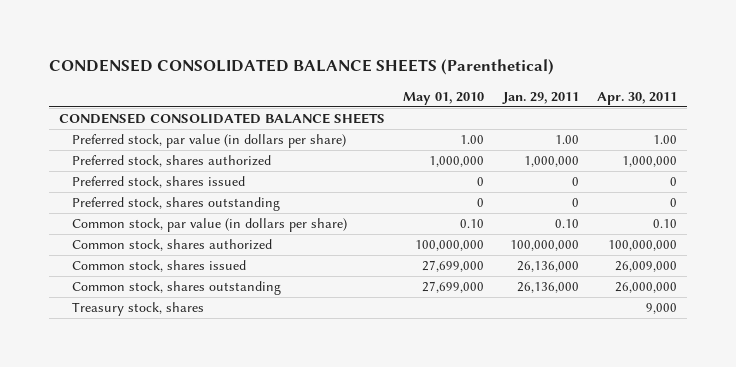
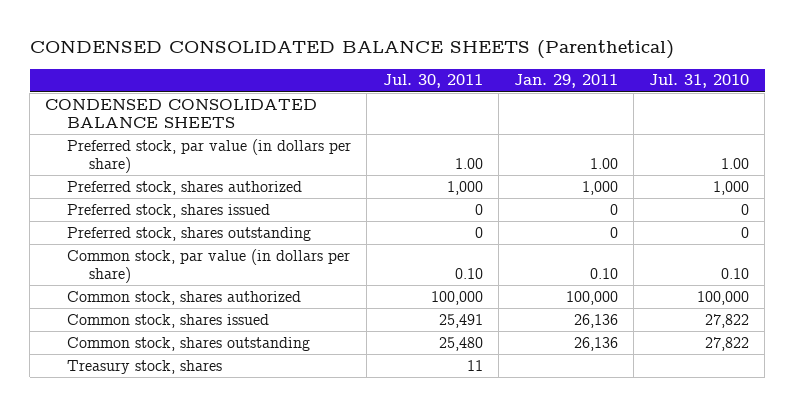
- | May 01, 2010 | Jan. 29, 2011 | Apr. 30, 2011
+ | Jul. 30, 2011 | Jan. 29, 2011 | Jul. 31, 2010
- Preferred stock, shares authorized | 1,000,000 | 1,000,000 | 1,000,000
+ Preferred stock, shares authorized | 1,000 | 1,000 | 1,000
- Common stock, shares authorized | 100,000,000 | 100,000,000 | 100,000,000
- Common stock, shares issued | 27,699,000 | 26,136,000 | 26,009,000
- Common stock, shares outstanding | 27,699,000 | 26,136,000 | 26,000,000
+ Common stock, shares authorized | 100,000 | 100,000 | 100,000
+ Common stock, shares issued | 25,491 | 26,136 | 27,822
+ Common stock, shares outstanding | 25,480 | 26,136 | 27,822

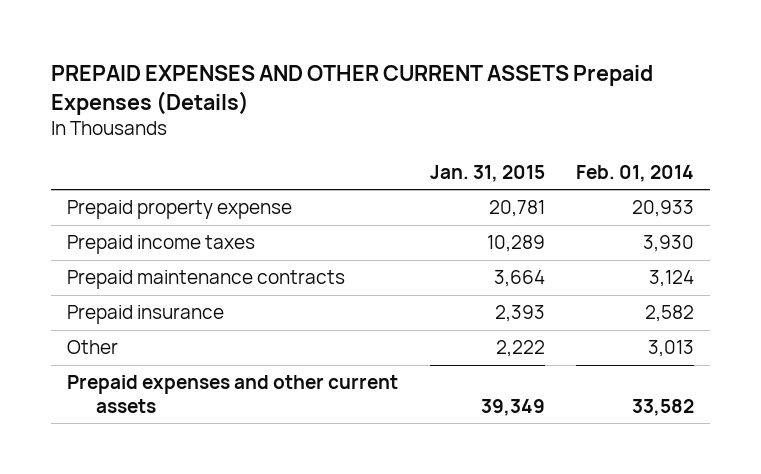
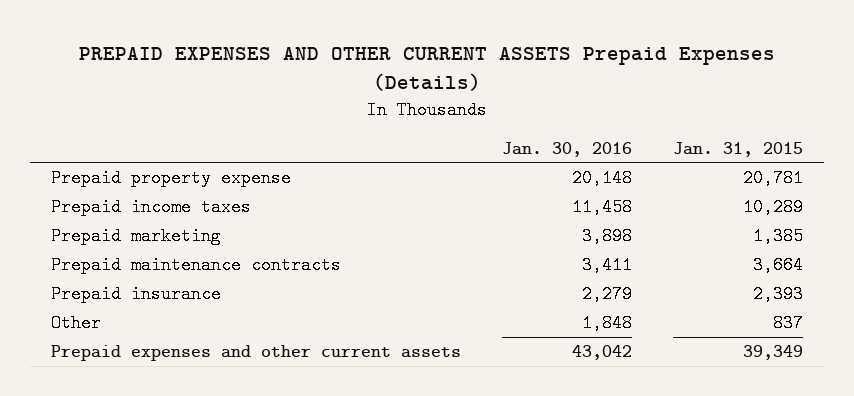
- | Jan. 31, 2015 | Feb. 01, 2014
+ | Jan. 30, 2016 | Jan. 31, 2015
+ Prepaid marketing | 3,898 | 1,385
- Other | 2,222 | 3,013
+ Other | 1,848 | 837

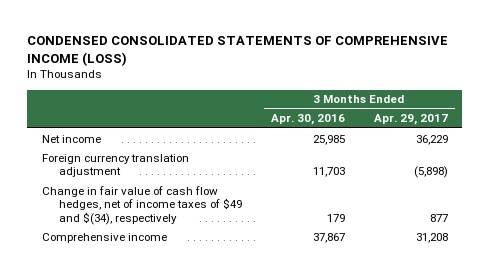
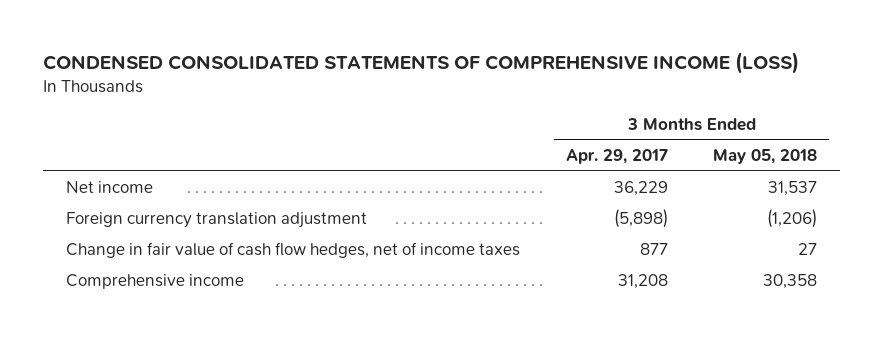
- | 3 Months Ended Apr. 30, 2016 | 3 Months Ended Apr. 29, 2017
+ | 3 Months Ended Apr. 29, 2017 | 3 Months Ended May 05, 2018
- Change in fair value of cash flow hedges, net of income taxes of $49 and $(34), respectively | 179 | 877
+ Change in fair value of cash flow hedges, net of income taxes | 877 | 27

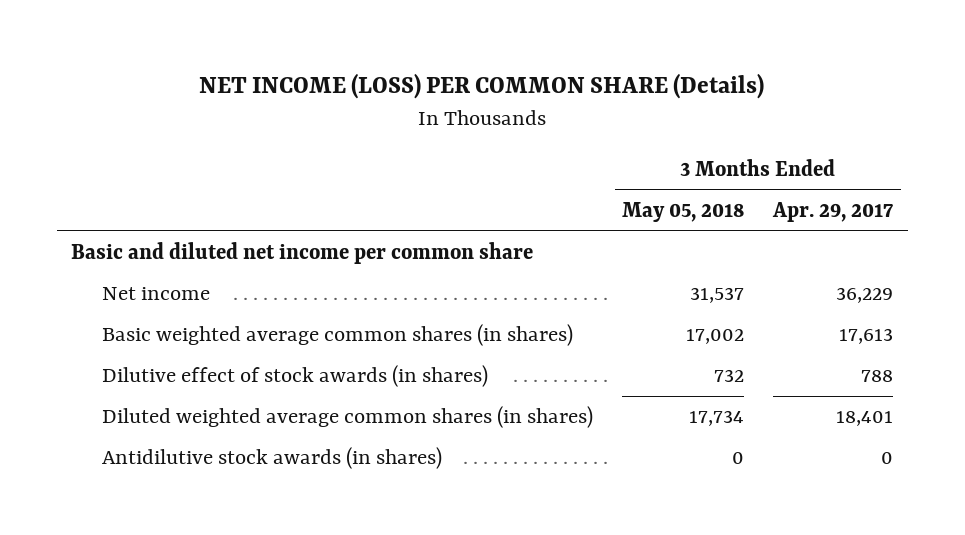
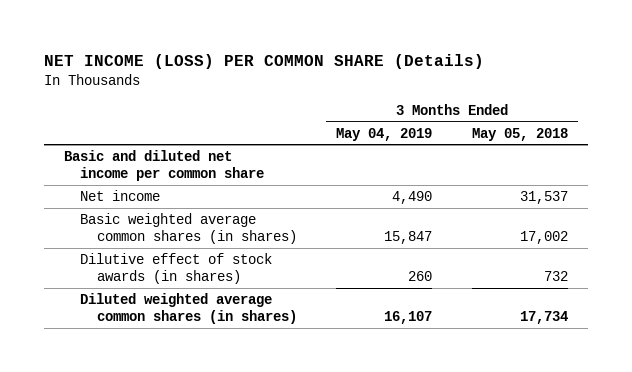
- | 3 Months Ended May 05, 2018 | 3 Months Ended Apr. 29, 2017
+ | 3 Months Ended May 04, 2019 | 3 Months Ended May 05, 2018
- Antidilutive stock awards (in shares) | 0 | 0

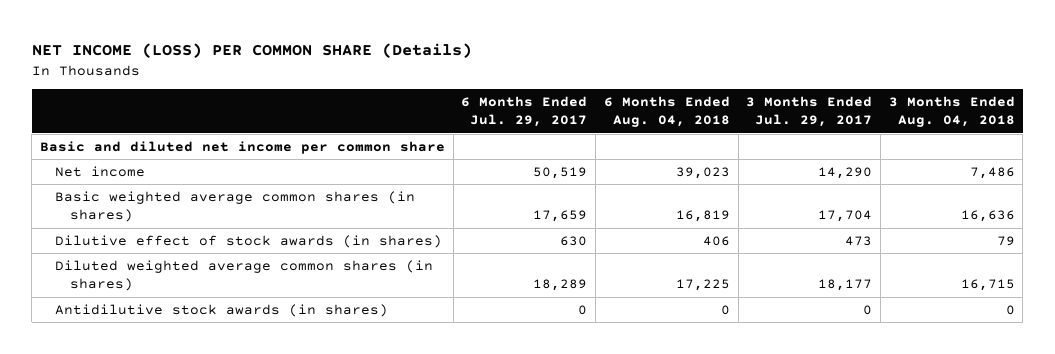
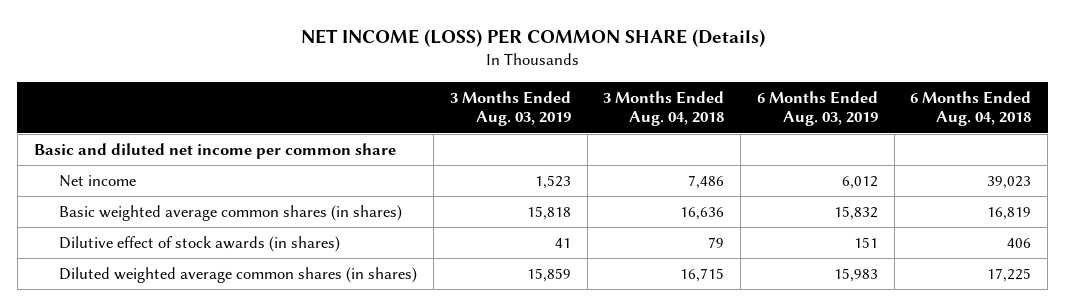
- | 6 Months Ended Jul. 29, 2017 | 6 Months Ended Aug. 04, 2018 | 3 Months Ended Jul. 29, 2017 | 3 Months Ended Aug. 04, 2018
+ | 3 Months Ended Aug. 03, 2019 | 3 Months Ended Aug. 04, 2018 | 6 Months Ended Aug. 03, 2019 | 6 Months Ended Aug. 04, 2018
- Antidilutive stock awards (in shares) | 0 | 0 | 0 | 0

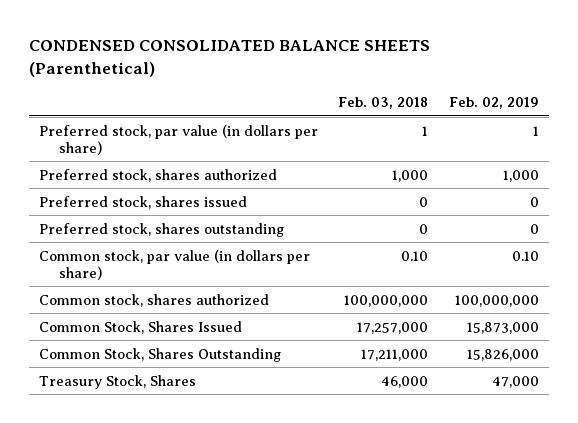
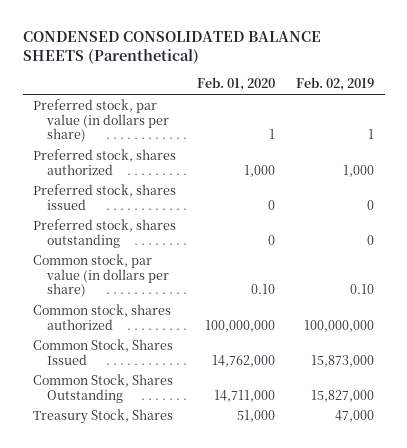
- | Feb. 03, 2018 | Feb. 02, 2019
+ | Feb. 01, 2020 | Feb. 02, 2019
- Common Stock, Shares Outstanding | 17,211,000 | 15,826,000
+ Common Stock, Shares Outstanding | 14,711,000 | 15,827,000

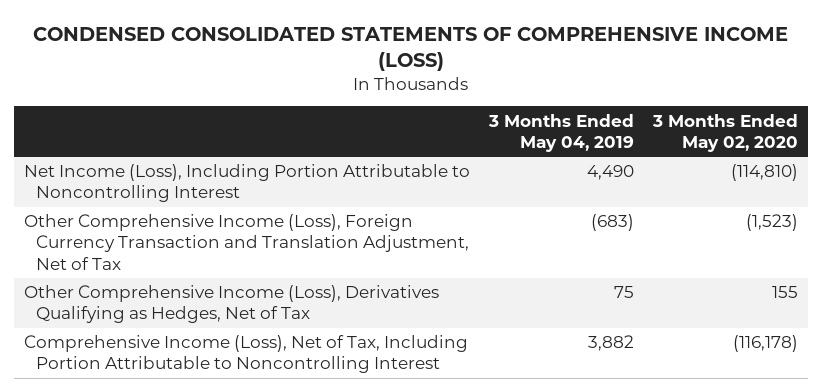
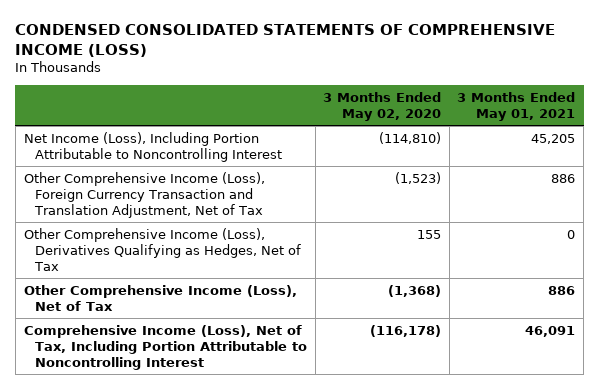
- | 3 Months Ended May 04, 2019 | 3 Months Ended May 02, 2020
+ | 3 Months Ended May 02, 2020 | 3 Months Ended May 01, 2021
+ Other Comprehensive Income (Loss), Net of Tax | (1,368) | 886

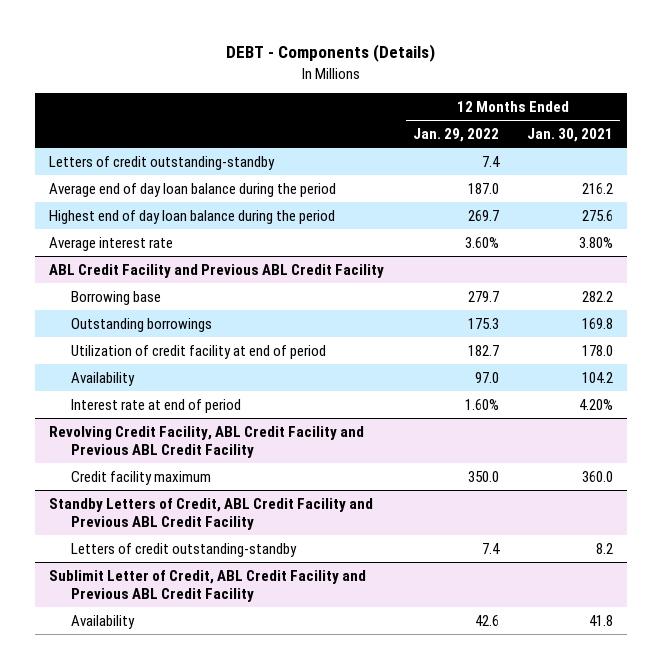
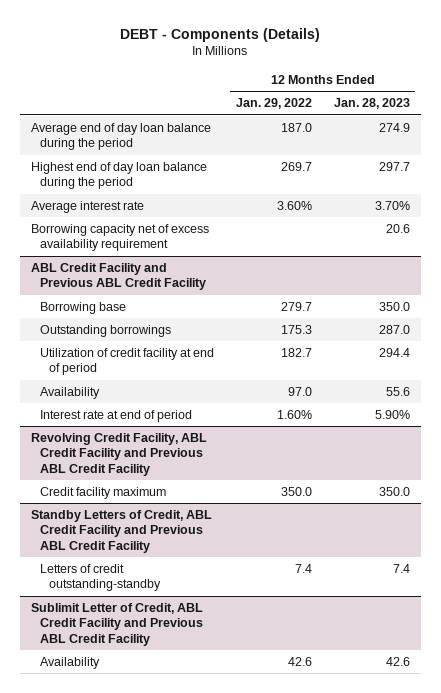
- | 12 Months Ended Jan. 29, 2022 | 12 Months Ended Jan. 30, 2021
+ | 12 Months Ended Jan. 29, 2022 | 12 Months Ended Jan. 28, 2023
- Letters of credit outstanding-standby | 7.4 |
+ Borrowing capacity net of excess availability requirement | | 20.6

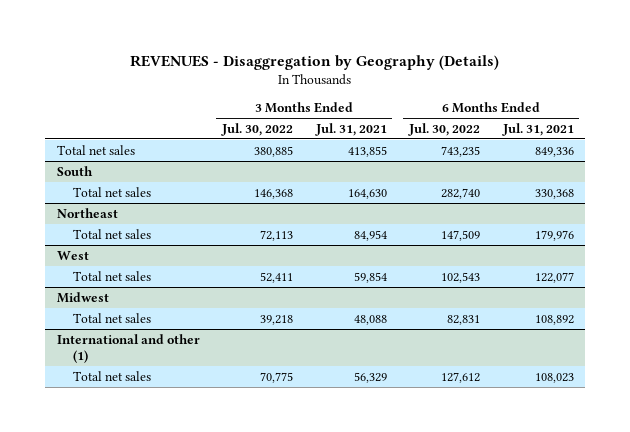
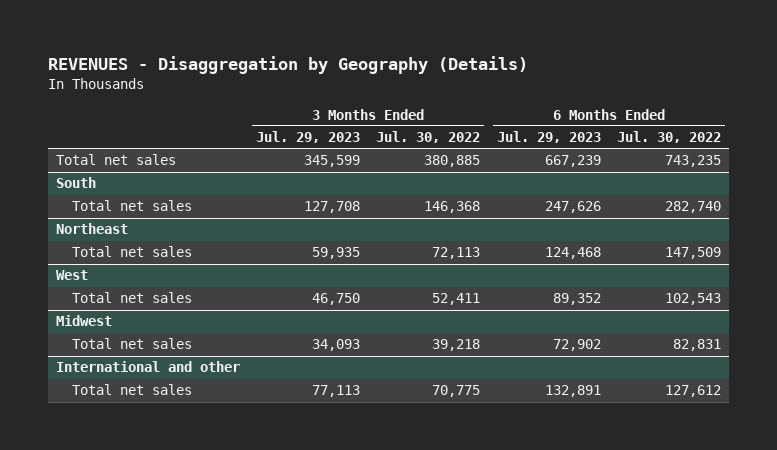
- | 3 Months Ended Jul. 30, 2022 | 3 Months Ended Jul. 31, 2021 | 6 Months Ended Jul. 30, 2022 | 6 Months Ended Jul. 31, 2021
+ | 3 Months Ended Jul. 29, 2023 | 3 Months Ended Jul. 30, 2022 | 6 Months Ended Jul. 29, 2023 | 6 Months Ended Jul. 30, 2022
- International and other (1)
+ International and other

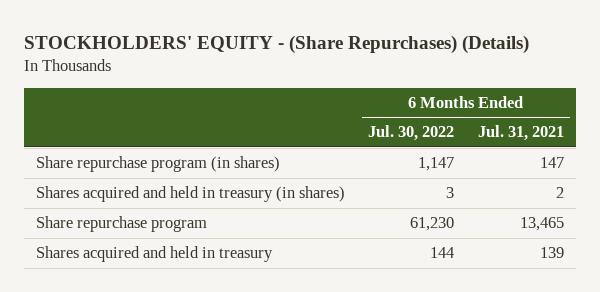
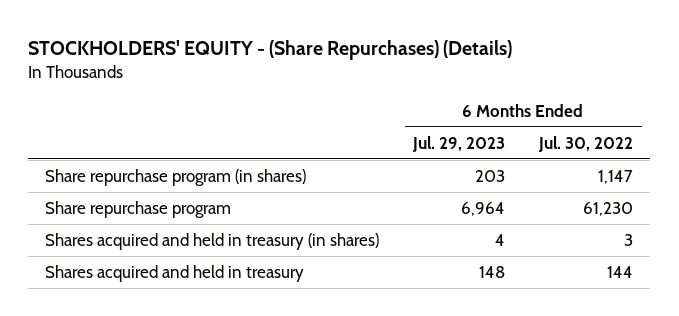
- | 6 Months Ended Jul. 30, 2022 | 6 Months Ended Jul. 31, 2021
+ | 6 Months Ended Jul. 29, 2023 | 6 Months Ended Jul. 30, 2022
moved down: Shares acquired and held in treasury (in shares) | 4 | 3

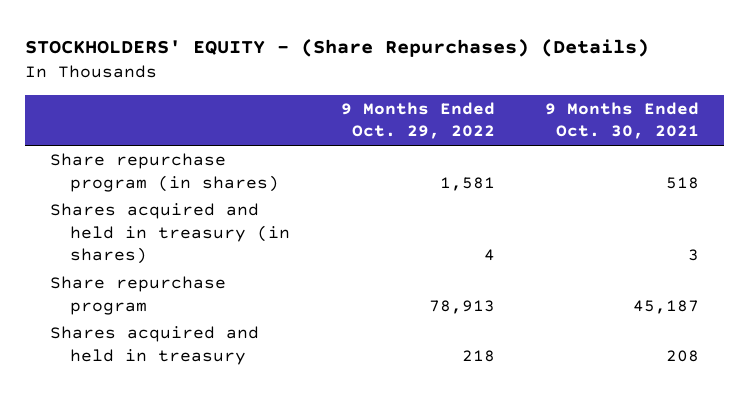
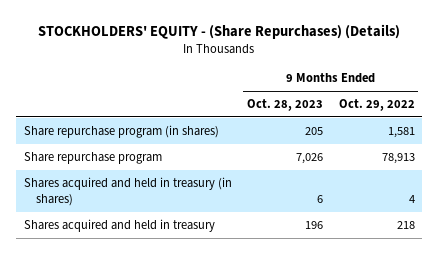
- | 9 Months Ended Oct. 29, 2022 | 9 Months Ended Oct. 30, 2021
+ | 9 Months Ended Oct. 28, 2023 | 9 Months Ended Oct. 29, 2022
moved down: Shares acquired and held in treasury (in shares) | 6 | 4

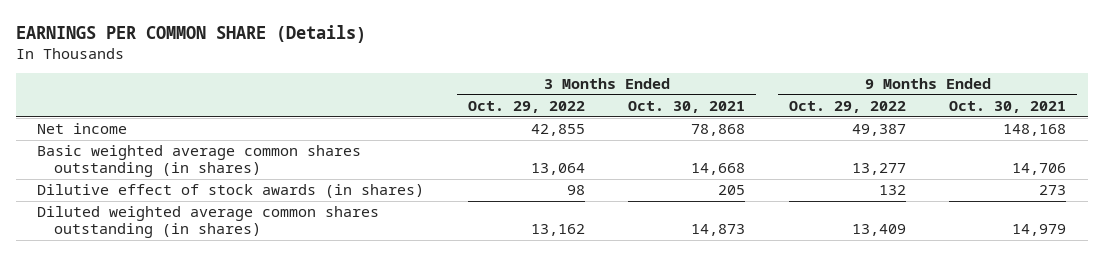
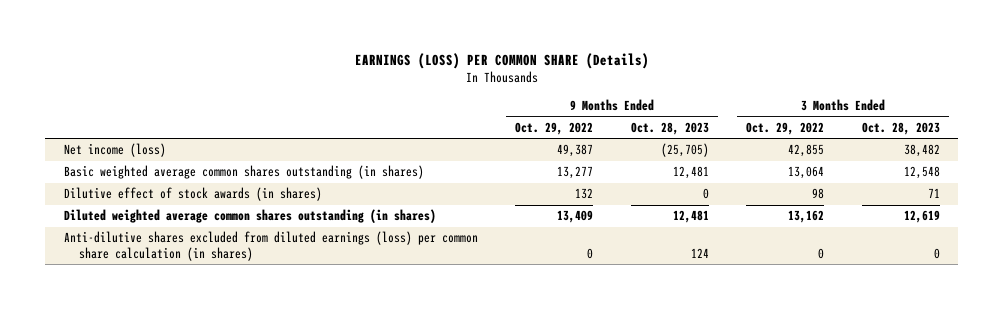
- EARNINGS PER COMMON SHARE (Details)
+ EARNINGS (LOSS) PER COMMON SHARE (Details)
- | 3 Months Ended Oct. 29, 2022 | 3 Months Ended Oct. 30, 2021 | 9 Months Ended Oct. 29, 2022 | 9 Months Ended Oct. 30, 2021
+ | 9 Months Ended Oct. 29, 2022 | 9 Months Ended Oct. 28, 2023 | 3 Months Ended Oct. 29, 2022 | 3 Months Ended Oct. 28, 2023
- Net income | 42,855 | 78,868 | 49,387 | 148,168
+ Net income (loss) | 49,387 | (25,705) | 42,855 | 38,482
+ Anti-dilutive shares excluded from diluted earnings (loss) per common share calculation (in shares) | 0 | 124 | 0 | 0

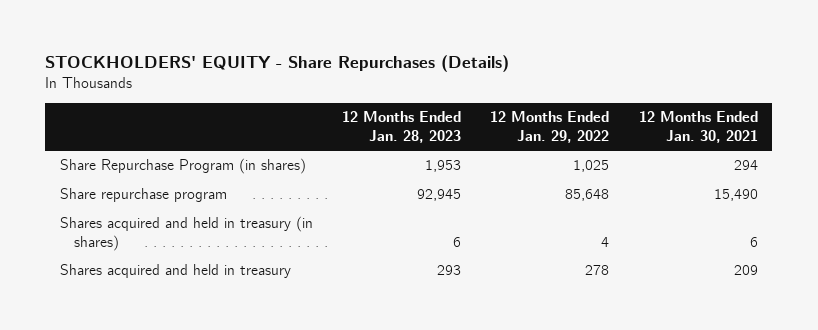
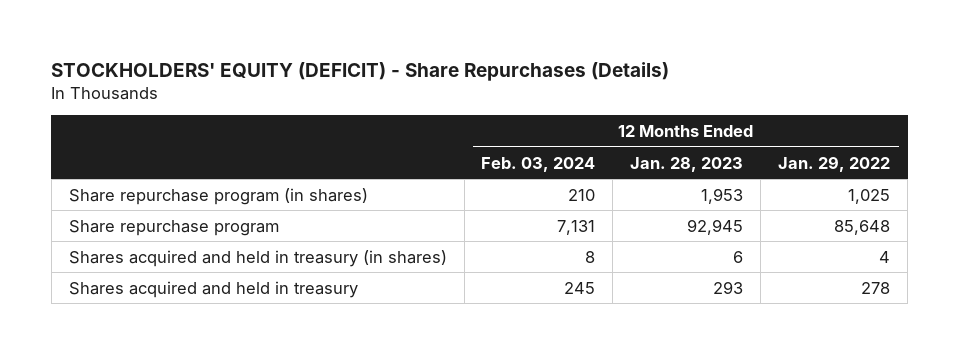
- STOCKHOLDERS' EQUITY - Share Repurchases (Details)
+ STOCKHOLDERS' EQUITY (DEFICIT) - Share Repurchases (Details)
- | 12 Months Ended Jan. 28, 2023 | 12 Months Ended Jan. 29, 2022 | 12 Months Ended Jan. 30, 2021
+ | 12 Months Ended Feb. 03, 2024 | 12 Months Ended Jan. 28, 2023 | 12 Months Ended Jan. 29, 2022
- Share Repurchase Program (in shares) | 1,953 | 1,025 | 294
+ Share repurchase program (in shares) | 210 | 1,953 | 1,025

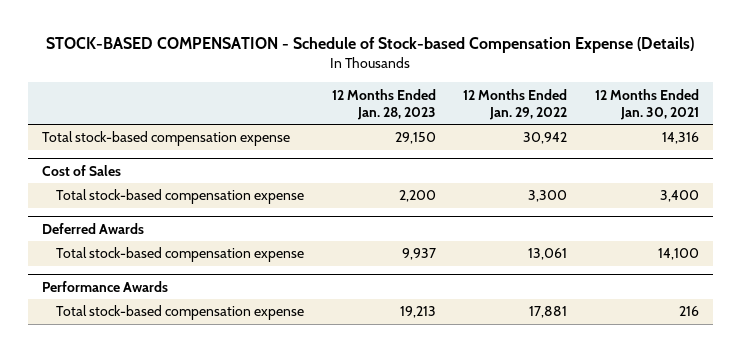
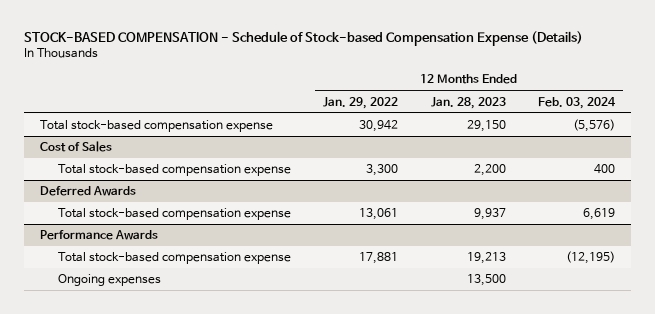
- | 12 Months Ended Jan. 28, 2023 | 12 Months Ended Jan. 29, 2022 | 12 Months Ended Jan. 30, 2021
+ | 12 Months Ended Jan. 29, 2022 | 12 Months Ended Jan. 28, 2023 | 12 Months Ended Feb. 03, 2024
@ Performance Awards
+ Ongoing expenses | | 13,500 |

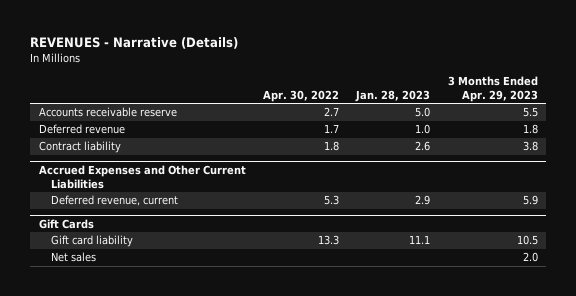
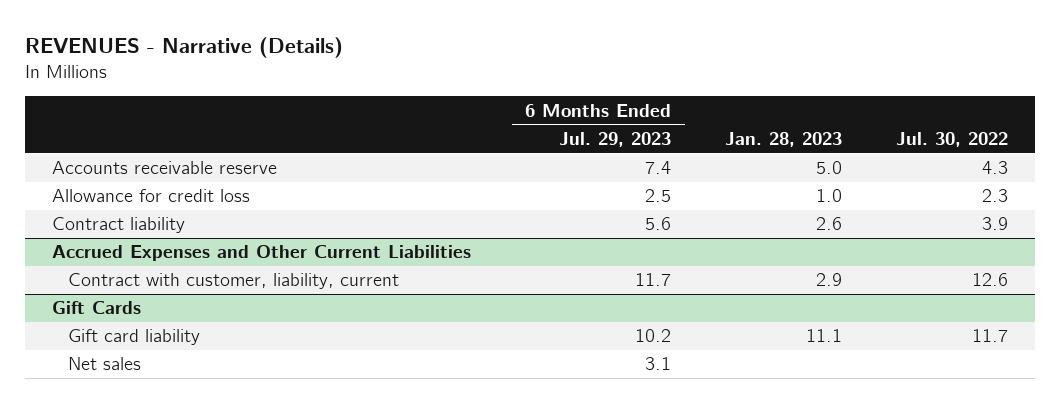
- | Apr. 30, 2022 | Jan. 28, 2023 | 3 Months Ended Apr. 29, 2023
+ | 6 Months Ended Jul. 29, 2023 | Jan. 28, 2023 | Jul. 30, 2022
- Deferred revenue | 1.7 | 1.0 | 1.8
+ Allowance for credit loss | 2.5 | 1.0 | 2.3
@ Accrued Expenses and Other Current Liabilities
- Deferred revenue, current | 5.3 | 2.9 | 5.9
+ Contract with customer, liability, current | 11.7 | 2.9 | 12.6

